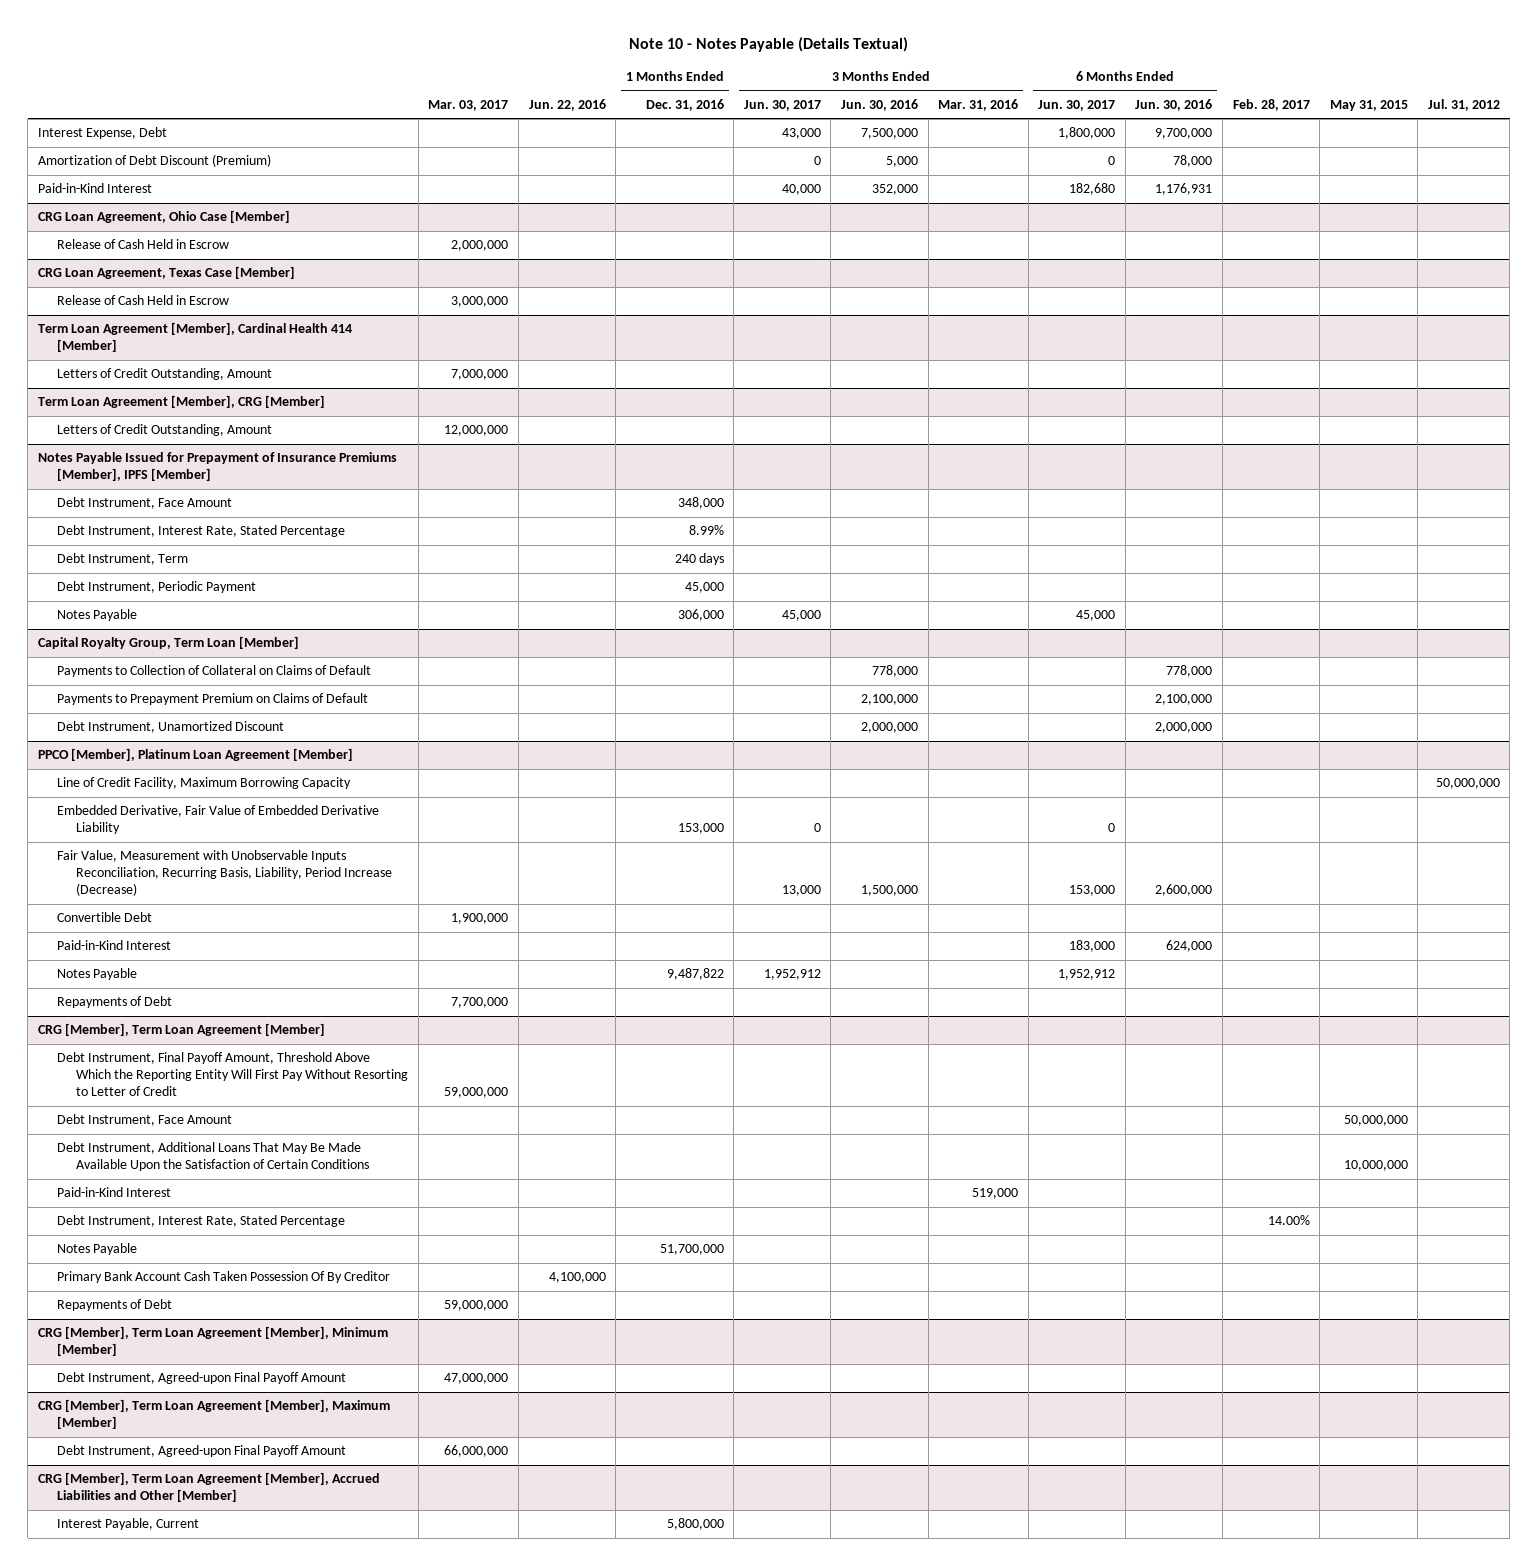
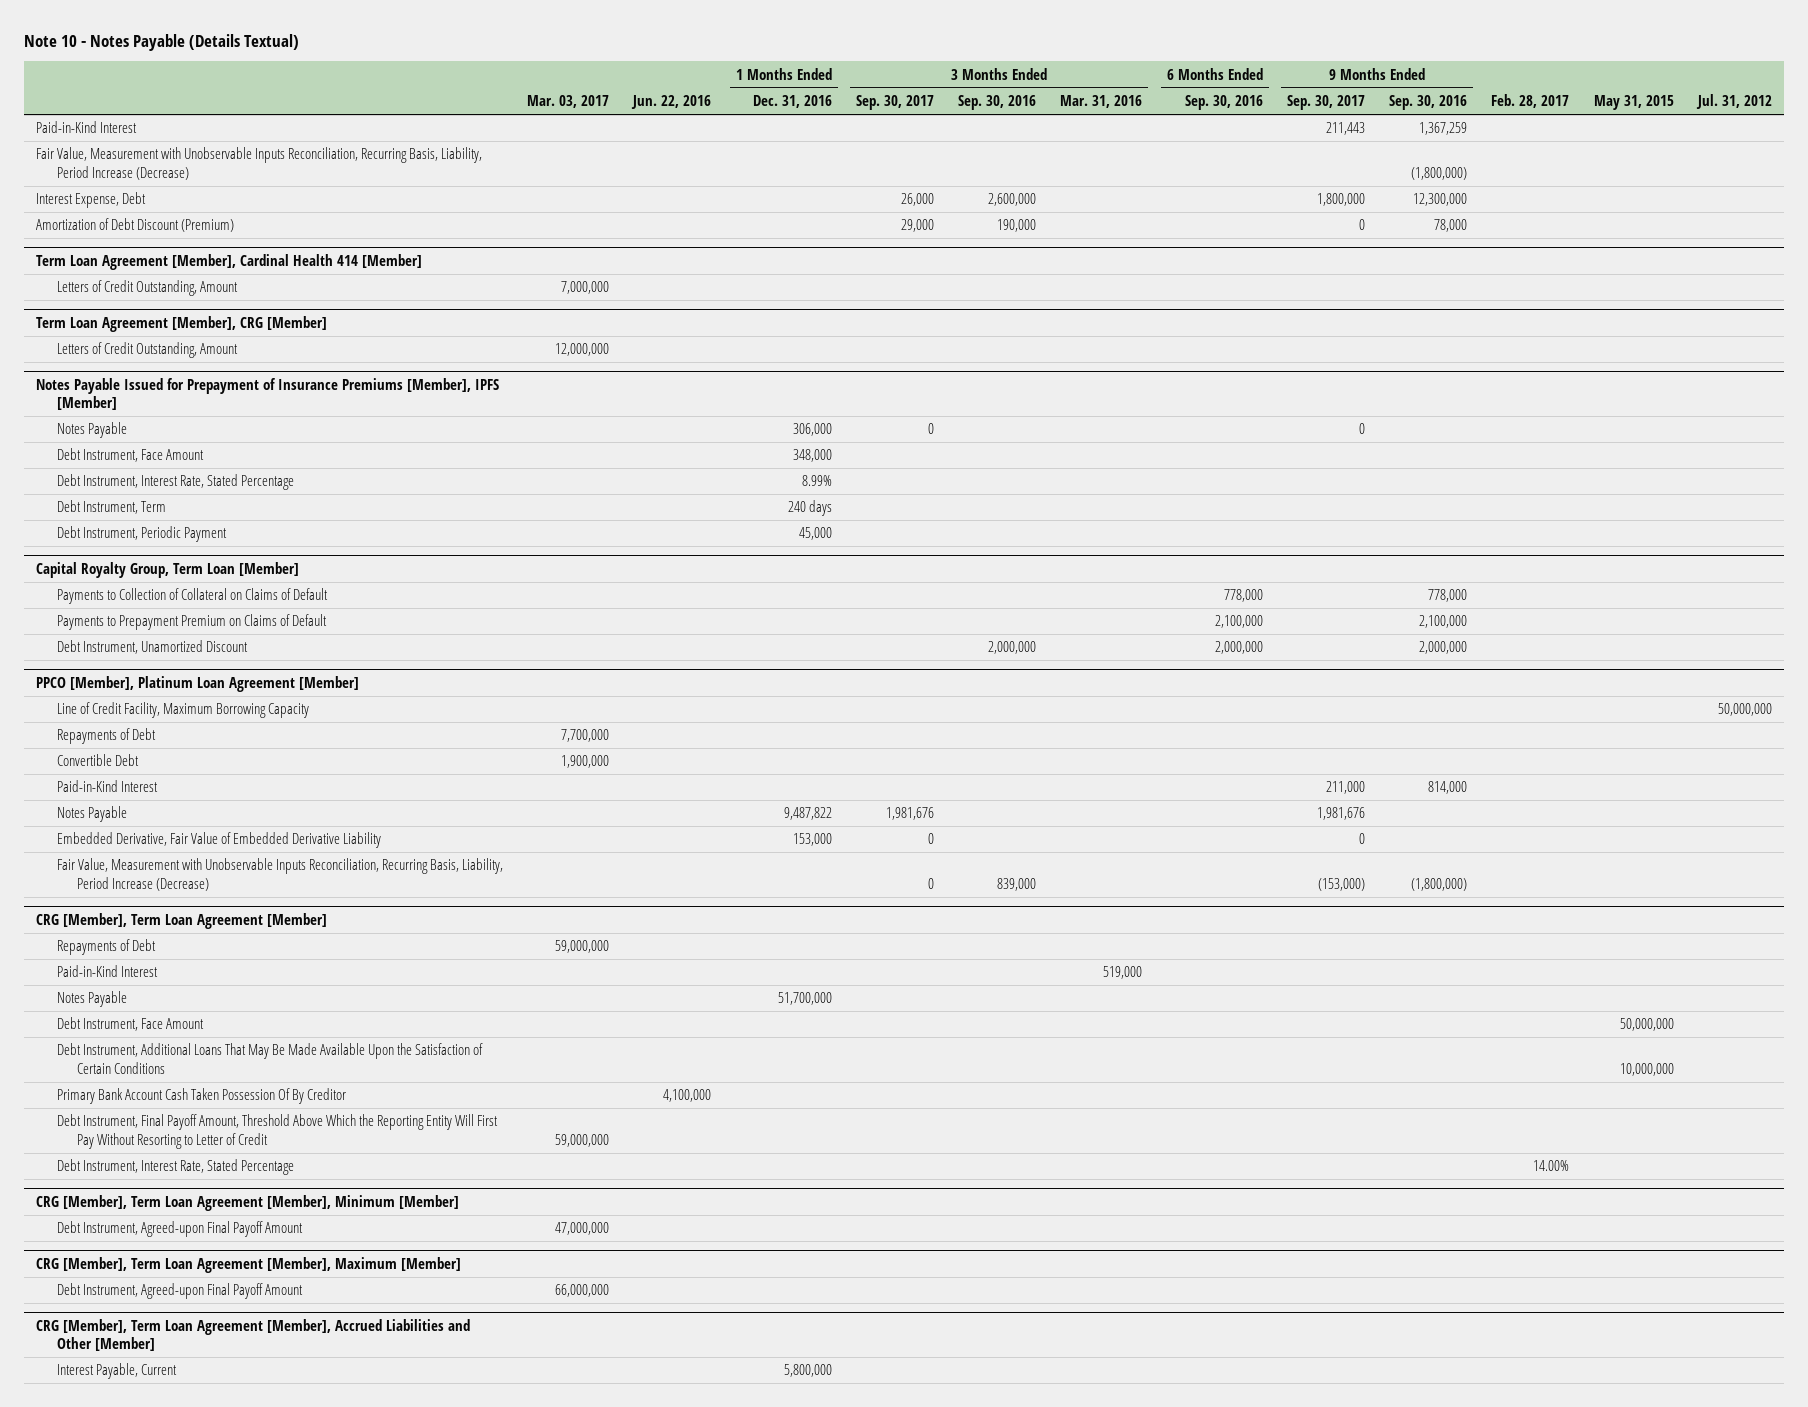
- | Mar. 03, 2017 | Jun. 22, 2016 | 1 Months Ended Dec. 31, 2016 | 3 Months Ended Jun. 30, 2017 | 3 Months Ended Jun. 30, 2016 | 3 Months Ended Mar. 31, 2016 | 6 Months Ended Jun. 30, 2017 | 6 Months Ended Jun. 30, 2016 | Feb. 28, 2017 | May 31, 2015 | Jul. 31, 2012
+ | Mar. 03, 2017 | Jun. 22, 2016 | 1 Months Ended Dec. 31, 2016 | 3 Months Ended Sep. 30, 2017 | 3 Months Ended Sep. 30, 2016 | 3 Months Ended Mar. 31, 2016 | 6 Months Ended Sep. 30, 2016 | 9 Months Ended Sep. 30, 2017 | 9 Months Ended Sep. 30, 2016 | Feb. 28, 2017 | May 31, 2015 | Jul. 31, 2012
moved up: Paid-in-Kind Interest | | | | | | | | 211,443 | 1,367,259 | | |
+ Fair Value, Measurement with Unobservable Inputs Reconciliation, Recurring Basis, Liability, Period Increase (Decrease) | | | | | | | | | (1,800,000) | | |
- CRG Loan Agreement, Ohio Case [Member]
- Release of Cash Held in Escrow | 2,000,000 | | | | | | | | | |
- CRG Loan Agreement, Texas Case [Member]
- Release of Cash Held in Escrow | 3,000,000 | | | | | | | | | |
@ Notes Payable Issued for Prepayment of Insurance Premiums [Member], IPFS [Member]
moved up: Notes Payable | | | 306,000 | 0 | | | | 0 | | | |
@ PPCO [Member], Platinum Loan Agreement [Member]
moved up: Repayments of Debt | 7,700,000 | | | | | | | | | | |
moved down: Embedded Derivative, Fair Value of Embedded Derivative Liability | | | 153,000 | 0 | | | | 0 | | | |
moved down: Fair Value, Measurement with Unobservable Inputs Reconciliation, Recurring Basis, Liability, Period Increase (Decrease) | | | | 0 | 839,000 | | | (153,000) | (1,800,000) | | |
@ CRG [Member], Term Loan Agreement [Member]
moved up: Repayments of Debt | 59,000,000 | | | | | | | | | | |
moved down: Debt Instrument, Face Amount | | | | | | | | | | | 50,000,000 |
moved down: Debt Instrument, Additional Loans That May Be Made Available Upon the Satisfaction of Certain Conditions | | | | | | | | | | | 10,000,000 |
moved down: Debt Instrument, Final Payoff Amount, Threshold Above Which the Reporting Entity Will First Pay Without Resorting to Letter of Credit | 59,000,000 | | | | | | | | | | |
moved down: Debt Instrument, Interest Rate, Stated Percentage | | | | | | | | | | 14.00% | |

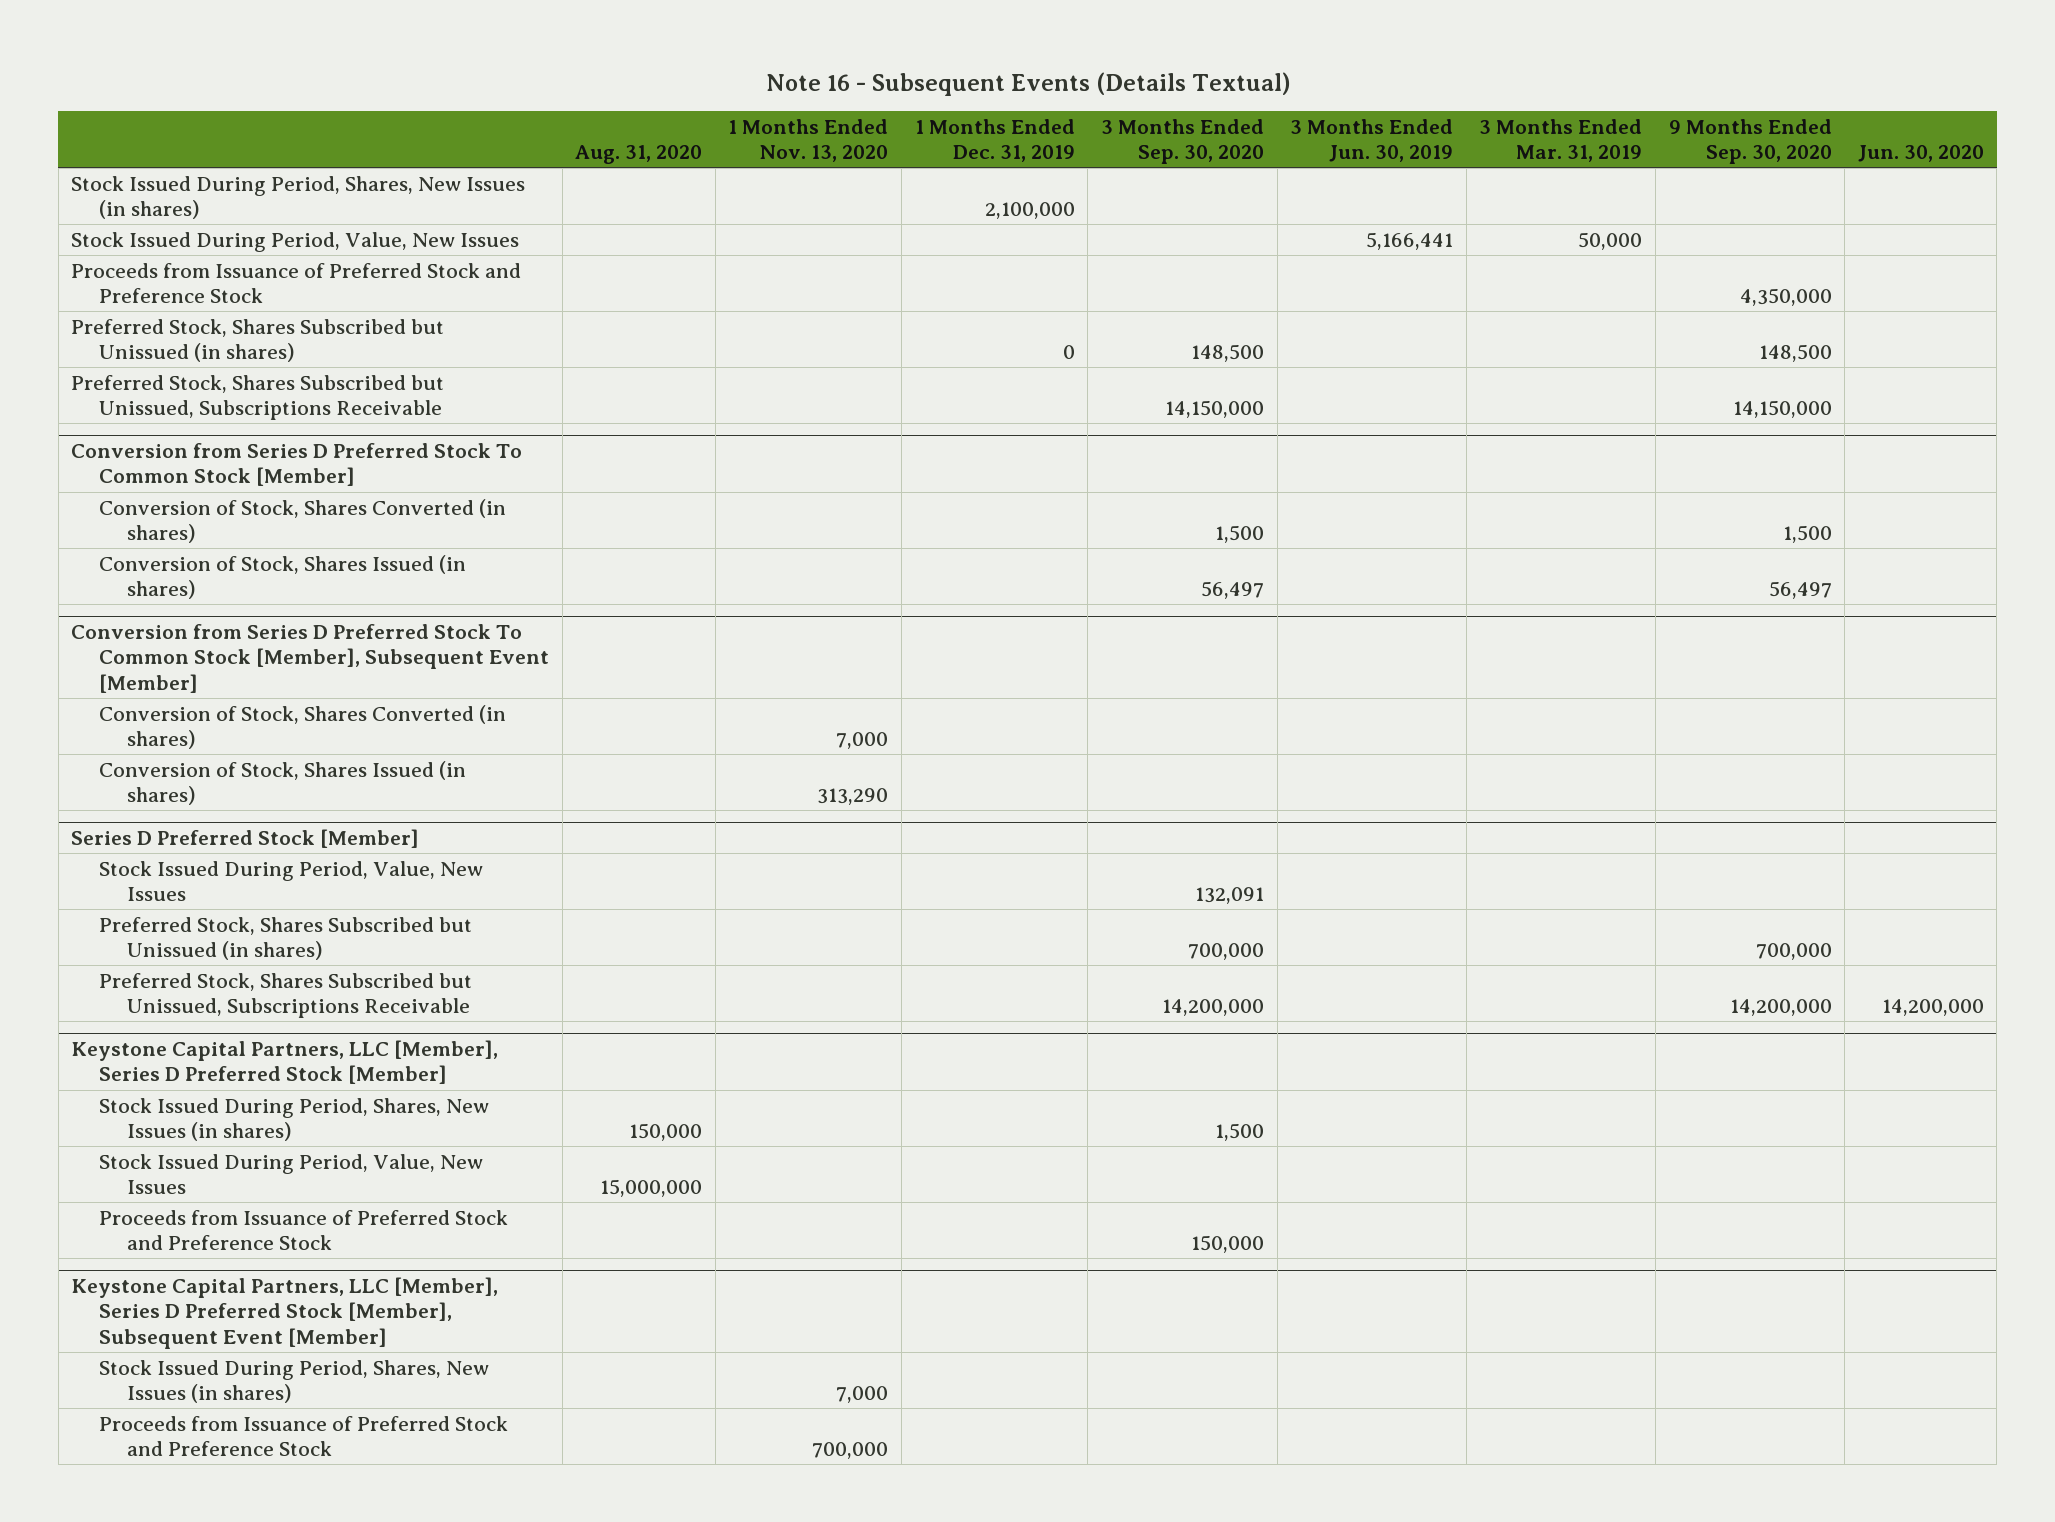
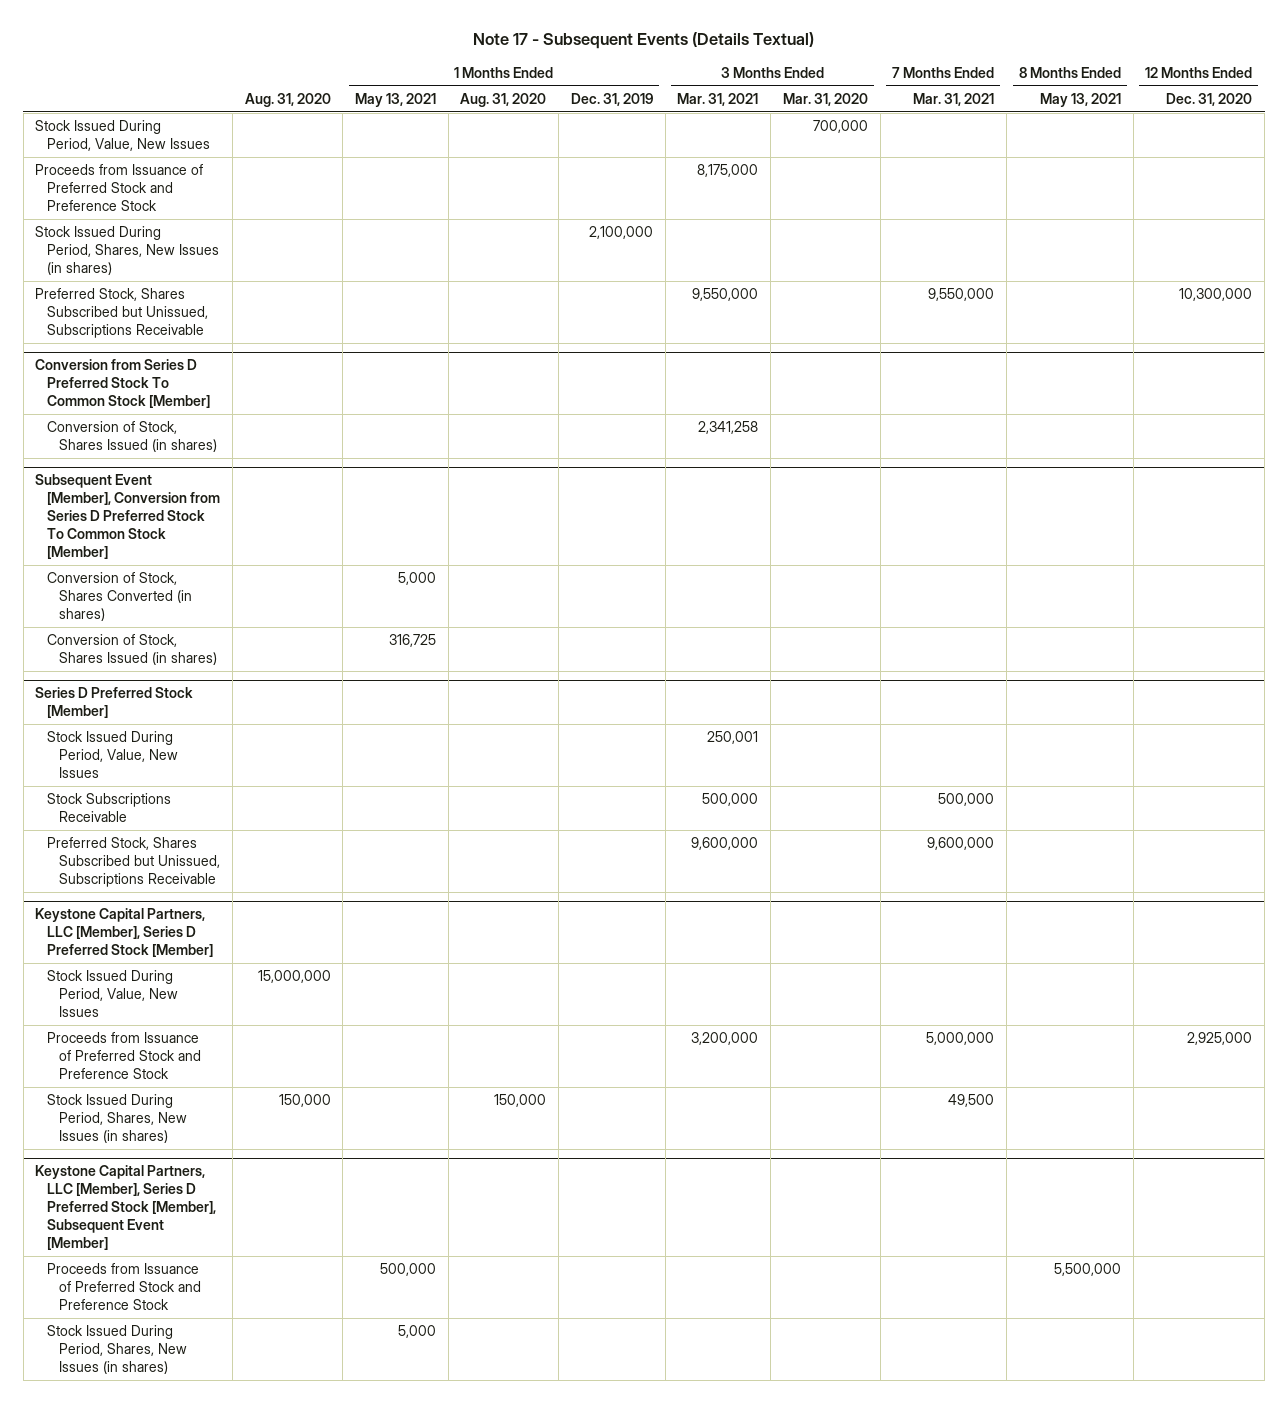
- Note 16 - Subsequent Events (Details Textual)
+ Note 17 - Subsequent Events (Details Textual)
- | Aug. 31, 2020 | 1 Months Ended Nov. 13, 2020 | 1 Months Ended Dec. 31, 2019 | 3 Months Ended Sep. 30, 2020 | 3 Months Ended Jun. 30, 2019 | 3 Months Ended Mar. 31, 2019 | 9 Months Ended Sep. 30, 2020 | Jun. 30, 2020
+ | Aug. 31, 2020 | 1 Months Ended May 13, 2021 | 1 Months Ended Aug. 31, 2020 | 1 Months Ended Dec. 31, 2019 | 3 Months Ended Mar. 31, 2021 | 3 Months Ended Mar. 31, 2020 | 7 Months Ended Mar. 31, 2021 | 8 Months Ended May 13, 2021 | 12 Months Ended Dec. 31, 2020
- Preferred Stock, Shares Subscribed but Unissued (in shares) | | | 0 | 148,500 | | | 148,500 |
moved down: Stock Issued During Period, Shares, New Issues (in shares) | | | | 2,100,000 | | | | |
@ Conversion from Series D Preferred Stock To Common Stock [Member]
- Conversion of Stock, Shares Converted (in shares) | | | | 1,500 | | | 1,500 |
- Conversion from Series D Preferred Stock To Common Stock [Member], Subsequent Event [Member]
+ Subsequent Event [Member], Conversion from Series D Preferred Stock To Common Stock [Member]
@ Series D Preferred Stock [Member]
- Preferred Stock, Shares Subscribed but Unissued (in shares) | | | | 700,000 | | | 700,000 |
+ Stock Subscriptions Receivable | | | | | 500,000 | | 500,000 | |
@ Keystone Capital Partners, LLC [Member], Series D Preferred Stock [Member]
moved down: Stock Issued During Period, Shares, New Issues (in shares) | 150,000 | | 150,000 | | | | 49,500 | |
@ Keystone Capital Partners, LLC [Member], Series D Preferred Stock [Member], Subsequent Event [Member]
moved down: Stock Issued During Period, Shares, New Issues (in shares) | | 5,000 | | | | | | |

